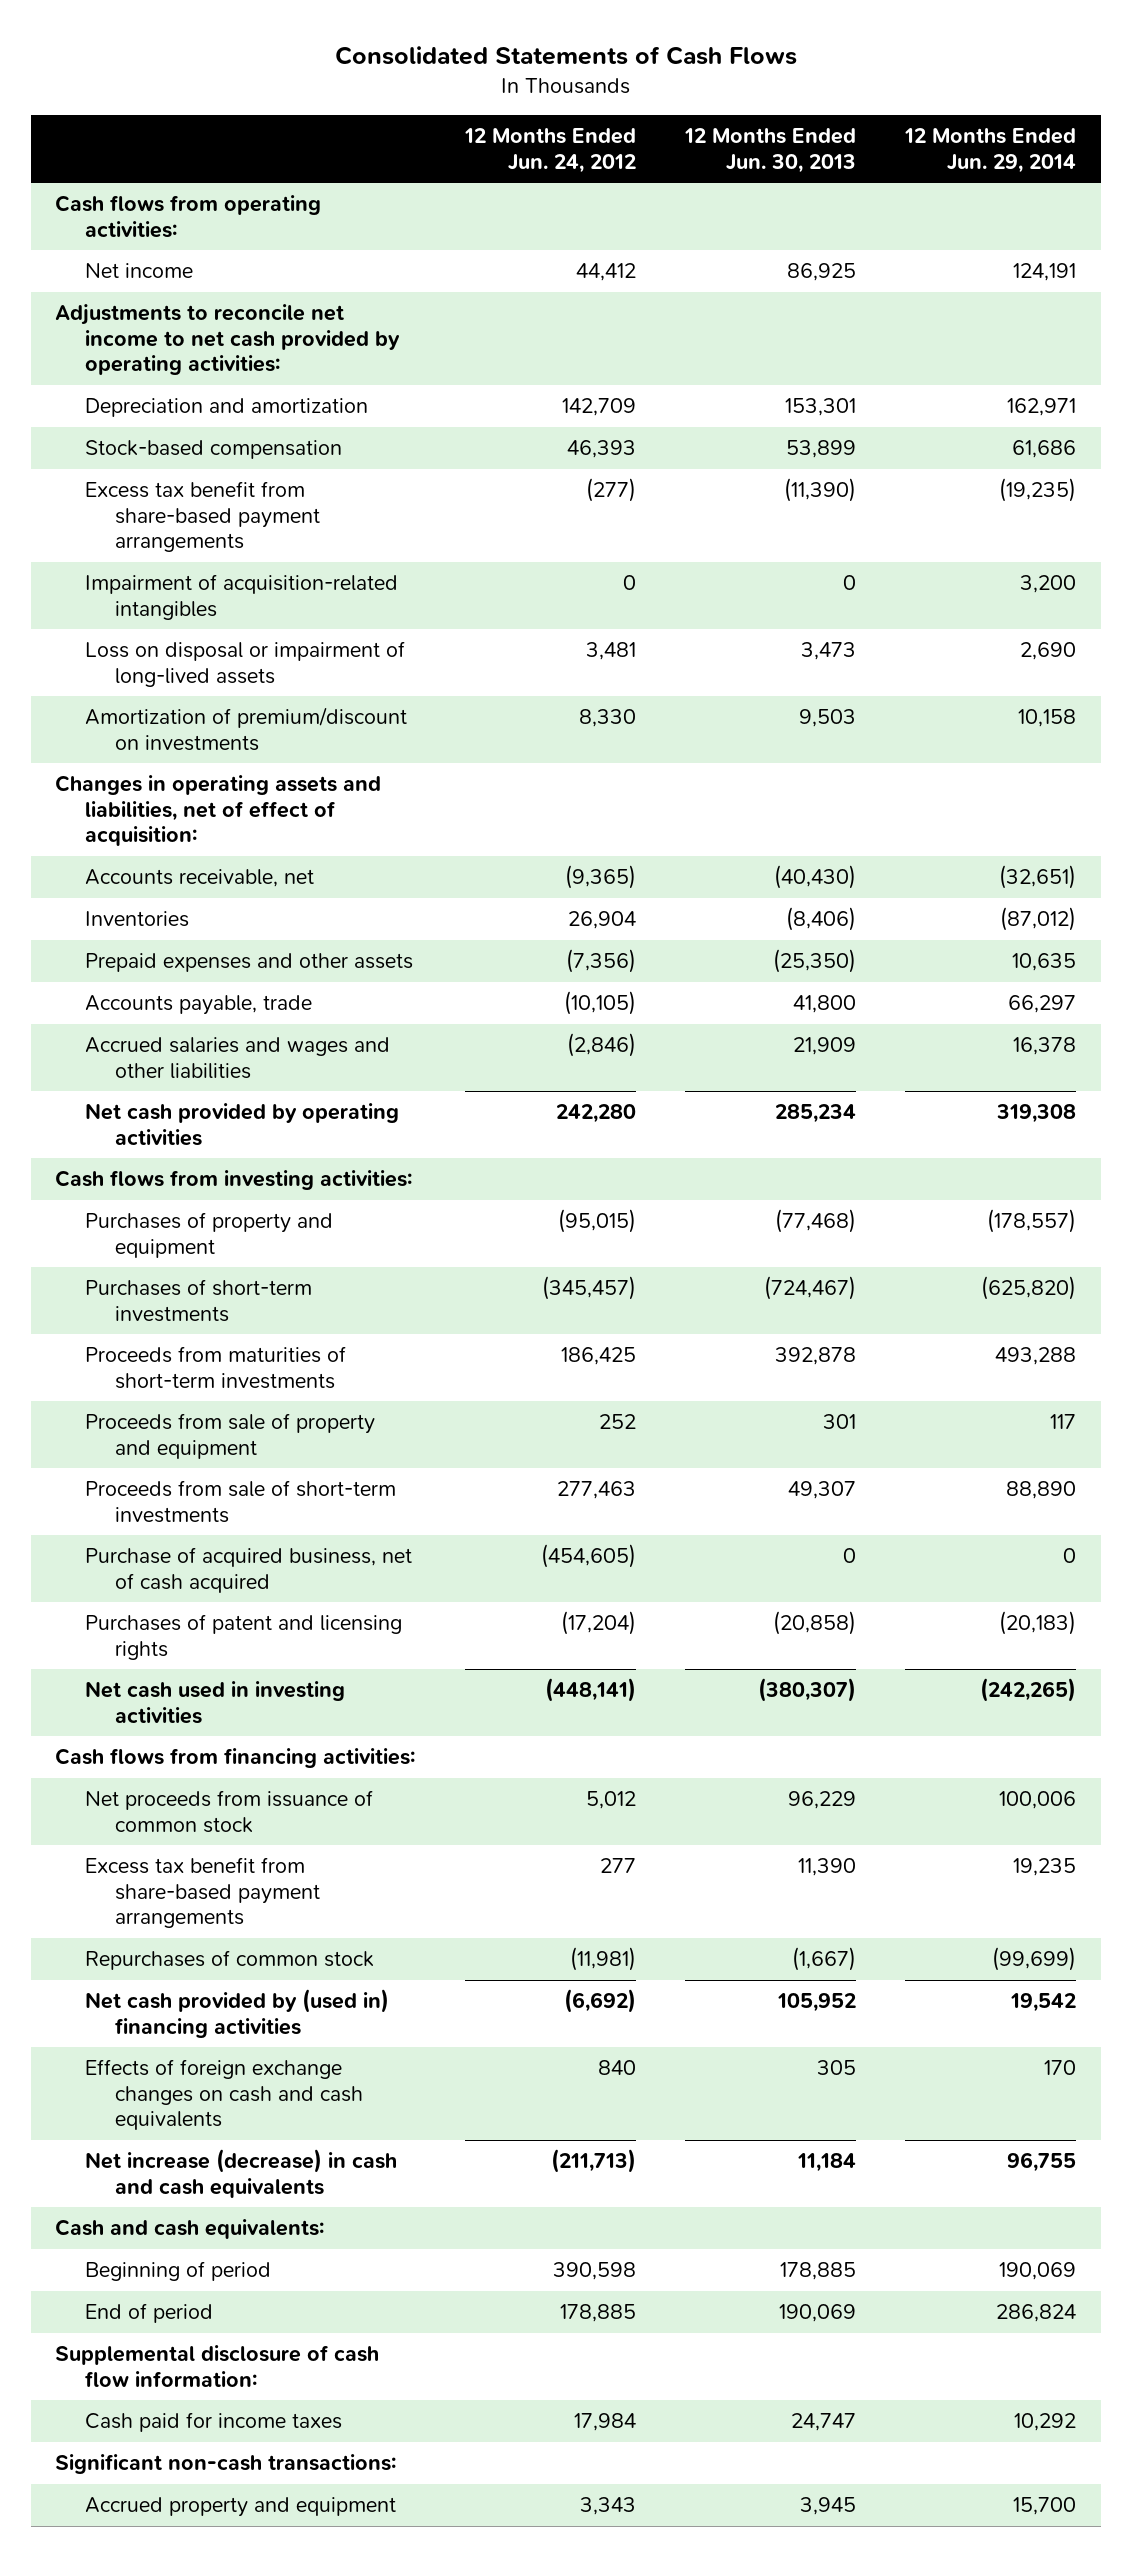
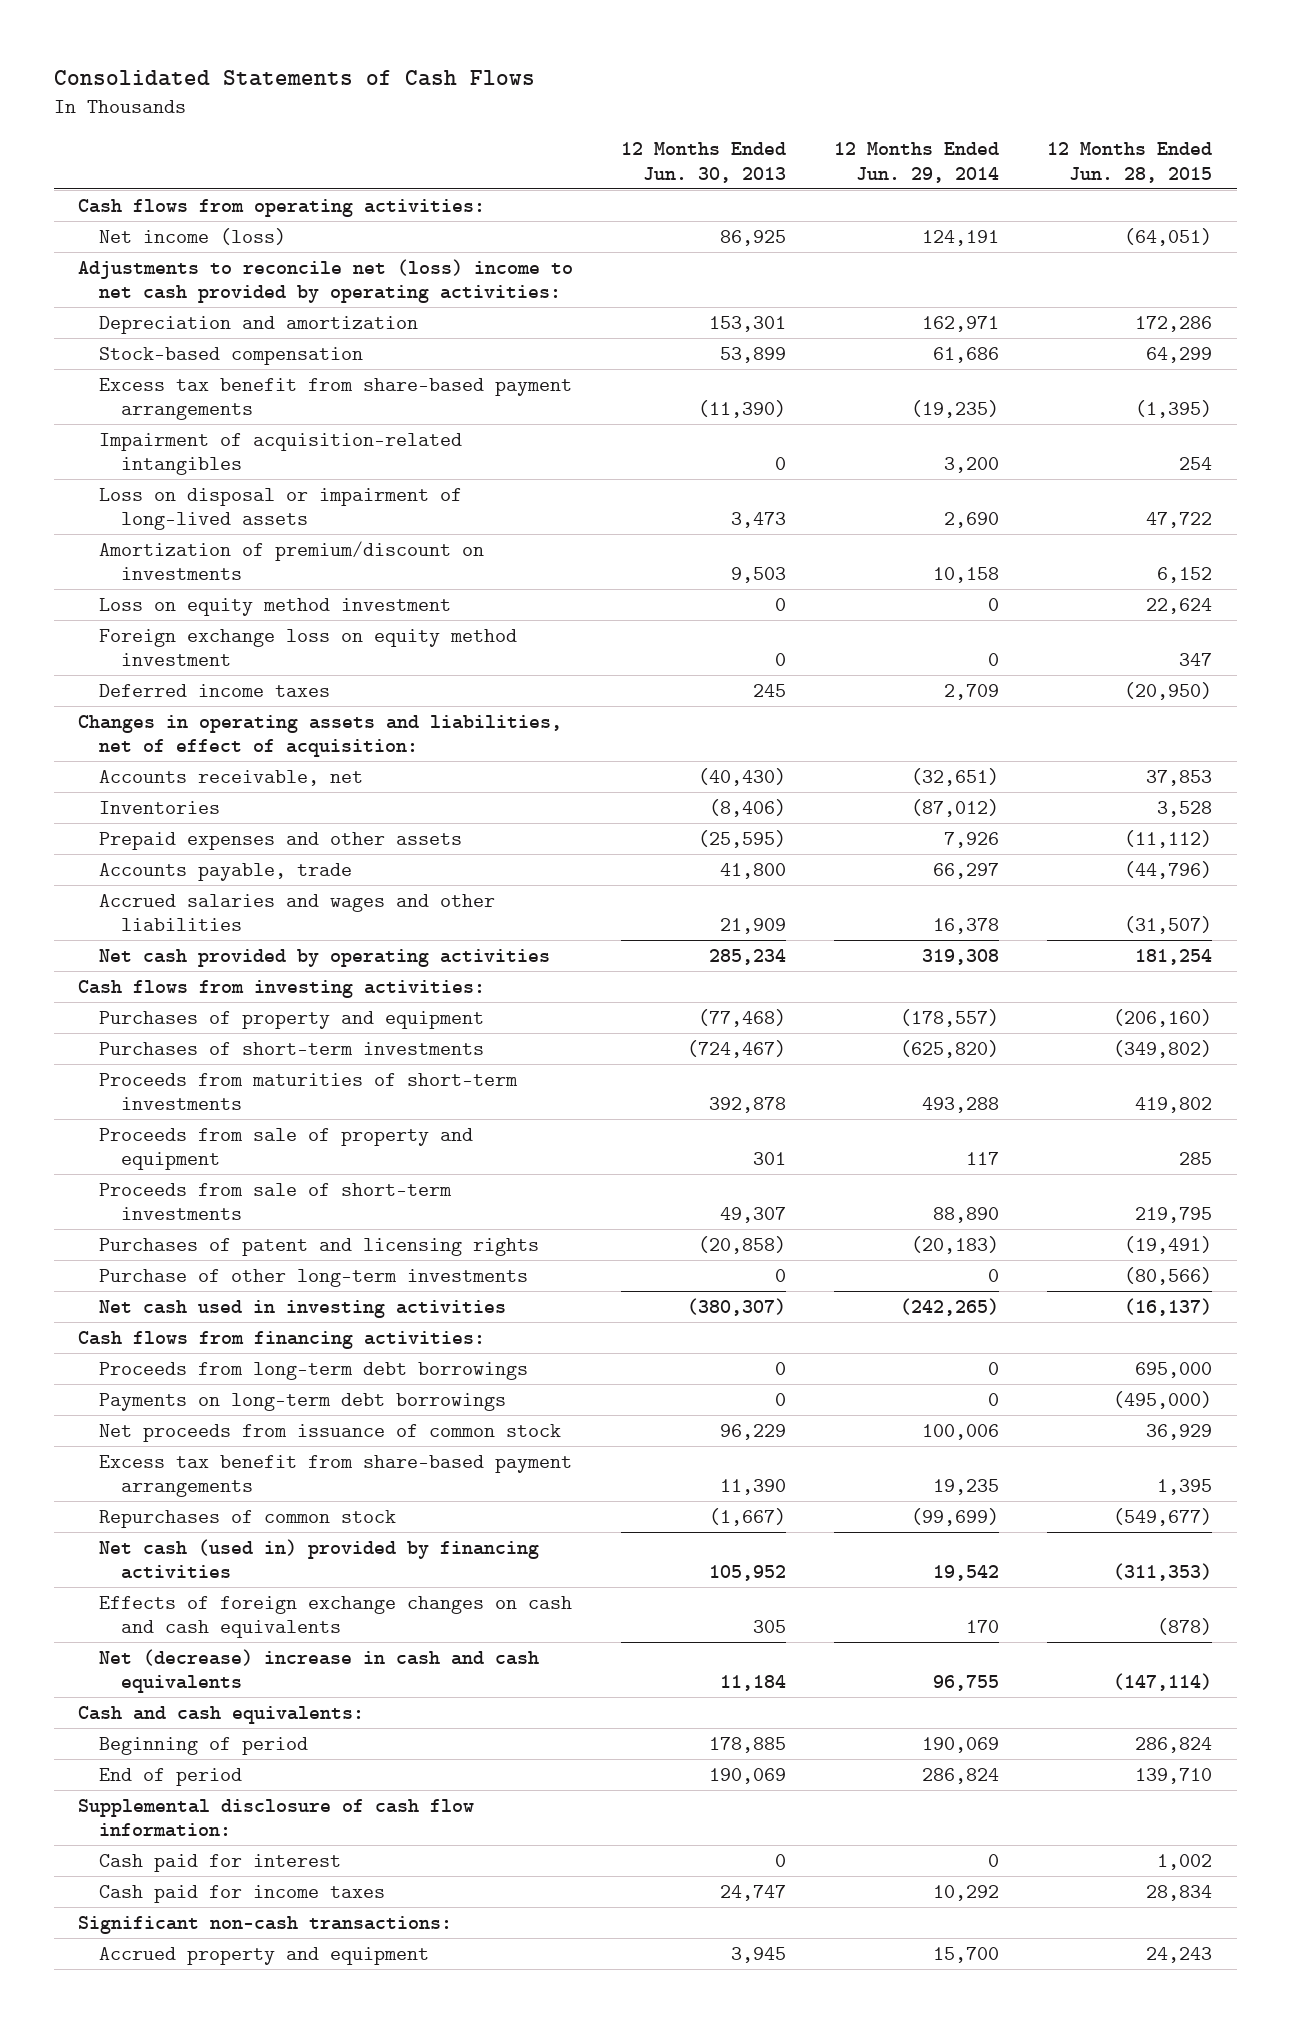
- | 12 Months Ended Jun. 24, 2012 | 12 Months Ended Jun. 30, 2013 | 12 Months Ended Jun. 29, 2014
+ | 12 Months Ended Jun. 30, 2013 | 12 Months Ended Jun. 29, 2014 | 12 Months Ended Jun. 28, 2015
- Net income | 44,412 | 86,925 | 124,191
- Adjustments to reconcile net income to net cash provided by operating activities:
+ Net income (loss) | 86,925 | 124,191 | (64,051)
+ Adjustments to reconcile net (loss) income to net cash provided by operating activities:
+ Loss on equity method investment | 0 | 0 | 22,624
+ Foreign exchange loss on equity method investment | 0 | 0 | 347
+ Deferred income taxes | 245 | 2,709 | (20,950)
- Prepaid expenses and other assets | (7,356) | (25,350) | 10,635
+ Prepaid expenses and other assets | (25,595) | 7,926 | (11,112)
- Purchase of acquired business, net of cash acquired | (454,605) | 0 | 0
+ Purchase of other long-term investments | 0 | 0 | (80,566)
+ Proceeds from long-term debt borrowings | 0 | 0 | 695,000
+ Payments on long-term debt borrowings | 0 | 0 | (495,000)
- Net cash provided by (used in) financing activities | (6,692) | 105,952 | 19,542
+ Net cash (used in) provided by financing activities | 105,952 | 19,542 | (311,353)
- Net increase (decrease) in cash and cash equivalents | (211,713) | 11,184 | 96,755
+ Net (decrease) increase in cash and cash equivalents | 11,184 | 96,755 | (147,114)
+ Cash paid for interest | 0 | 0 | 1,002

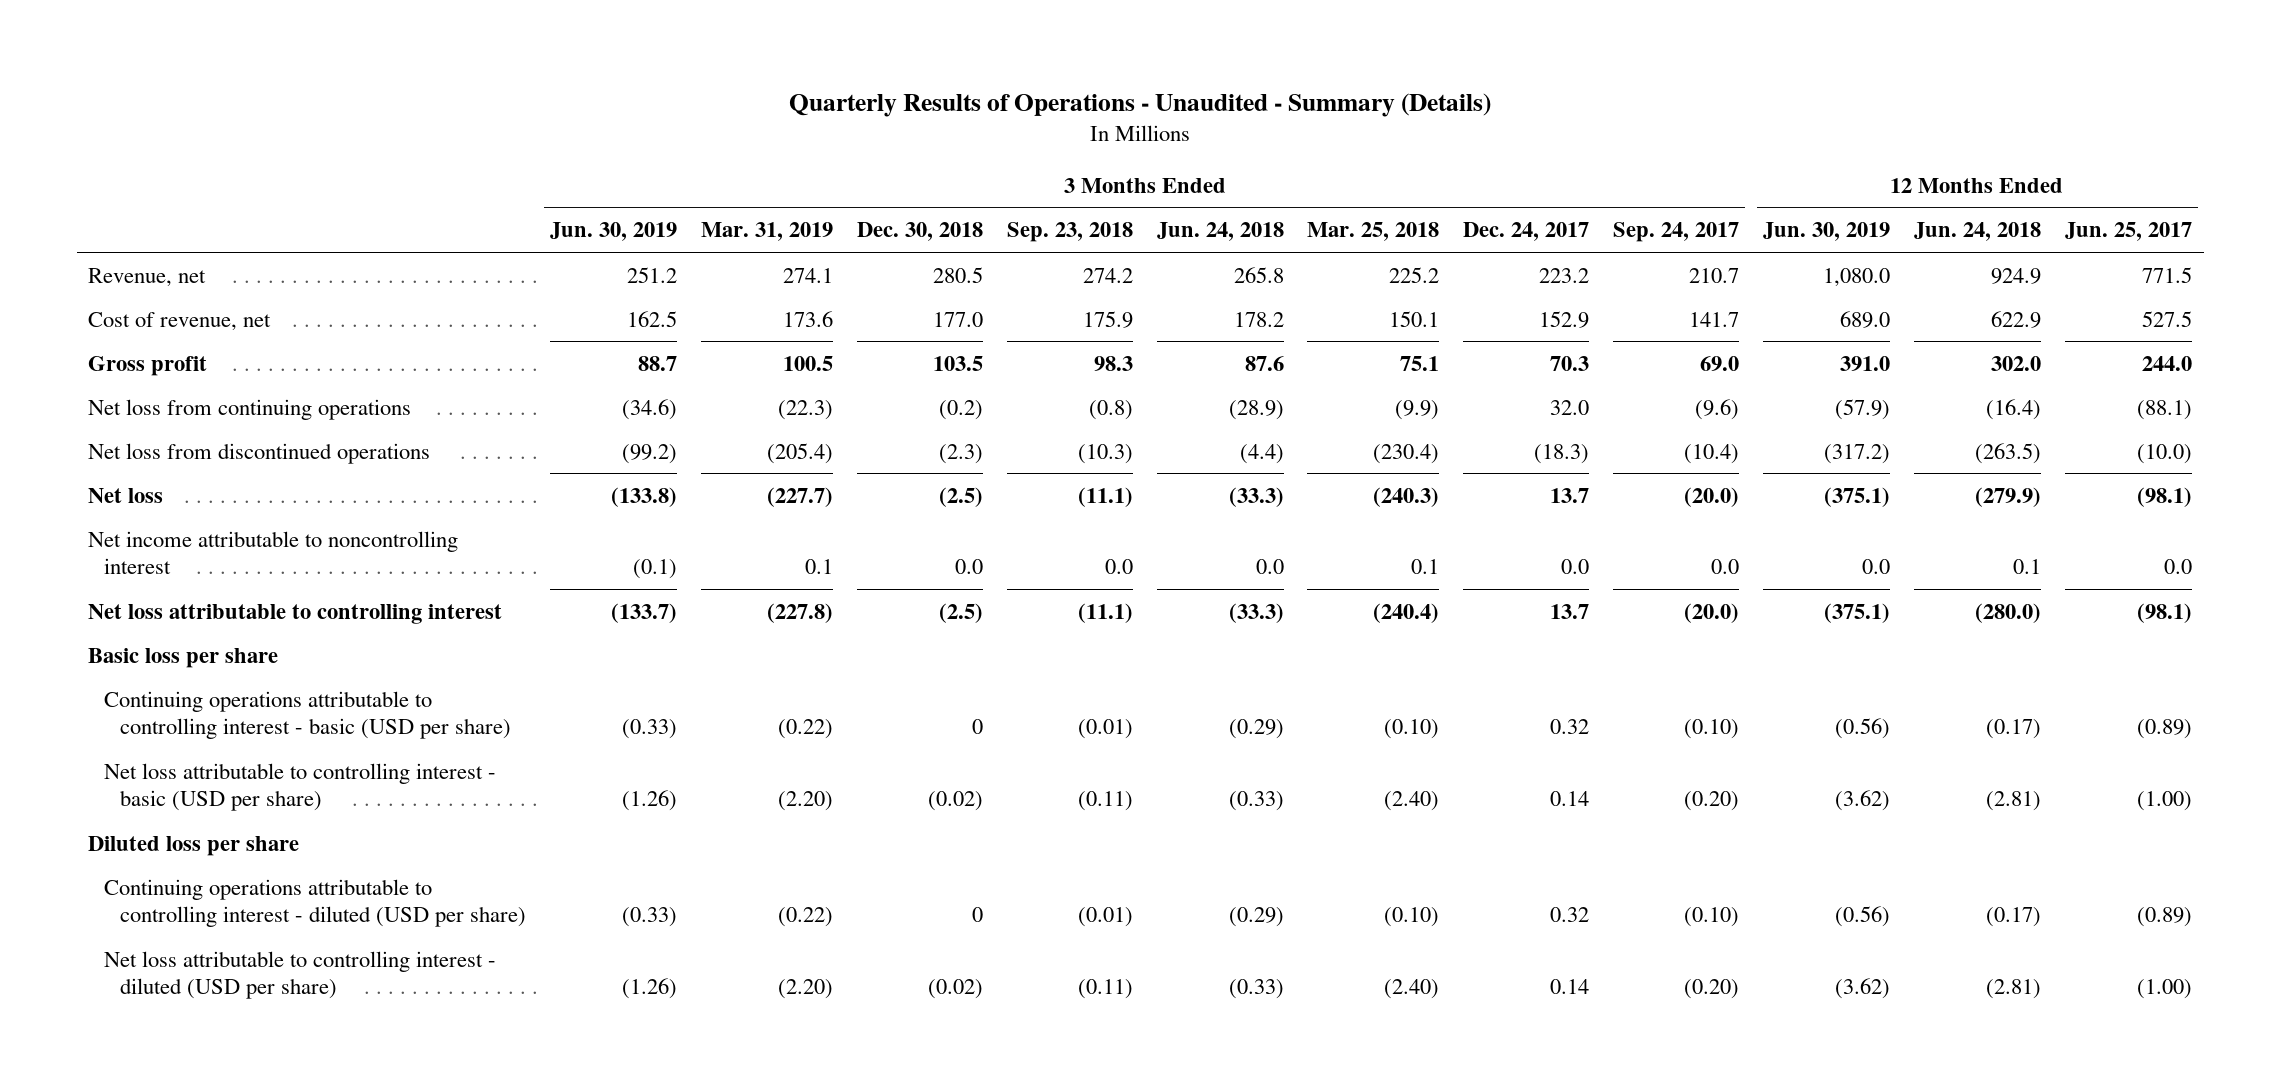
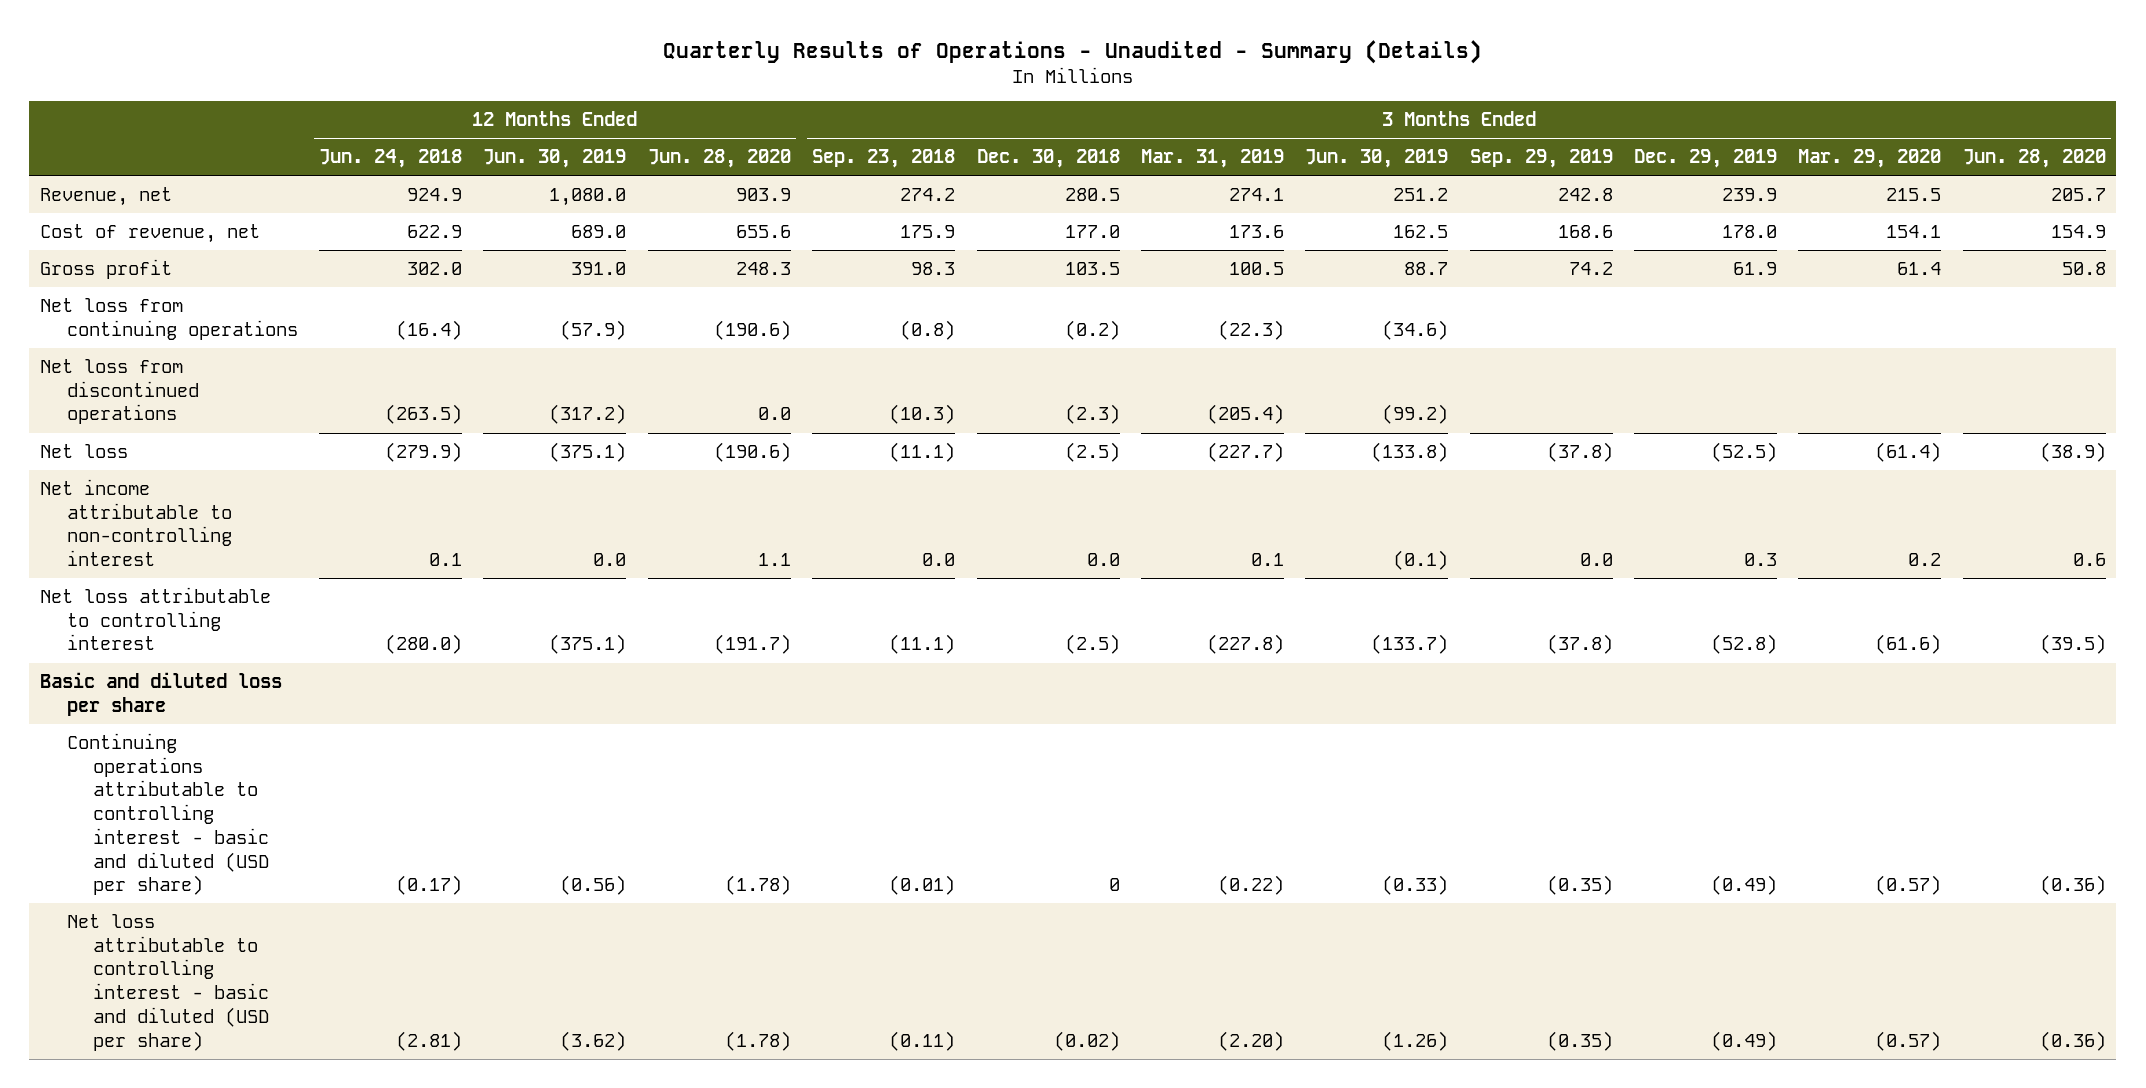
- | 3 Months Ended Jun. 30, 2019 | 3 Months Ended Mar. 31, 2019 | 3 Months Ended Dec. 30, 2018 | 3 Months Ended Sep. 23, 2018 | 3 Months Ended Jun. 24, 2018 | 3 Months Ended Mar. 25, 2018 | 3 Months Ended Dec. 24, 2017 | 3 Months Ended Sep. 24, 2017 | 12 Months Ended Jun. 30, 2019 | 12 Months Ended Jun. 24, 2018 | 12 Months Ended Jun. 25, 2017
+ | 12 Months Ended Jun. 24, 2018 | 12 Months Ended Jun. 30, 2019 | 12 Months Ended Jun. 28, 2020 | 3 Months Ended Sep. 23, 2018 | 3 Months Ended Dec. 30, 2018 | 3 Months Ended Mar. 31, 2019 | 3 Months Ended Jun. 30, 2019 | 3 Months Ended Sep. 29, 2019 | 3 Months Ended Dec. 29, 2019 | 3 Months Ended Mar. 29, 2020 | 3 Months Ended Jun. 28, 2020
- Net income attributable to noncontrolling interest | (0.1) | 0.1 | 0.0 | 0.0 | 0.0 | 0.1 | 0.0 | 0.0 | 0.0 | 0.1 | 0.0
+ Net income attributable to non-controlling interest | 0.1 | 0.0 | 1.1 | 0.0 | 0.0 | 0.1 | (0.1) | 0.0 | 0.3 | 0.2 | 0.6
- Basic loss per share
- Continuing operations attributable to controlling interest - basic (USD per share) | (0.33) | (0.22) | 0 | (0.01) | (0.29) | (0.10) | 0.32 | (0.10) | (0.56) | (0.17) | (0.89)
- Net loss attributable to controlling interest - basic (USD per share) | (1.26) | (2.20) | (0.02) | (0.11) | (0.33) | (2.40) | 0.14 | (0.20) | (3.62) | (2.81) | (1.00)
- Diluted loss per share
- Continuing operations attributable to controlling interest - diluted (USD per share) | (0.33) | (0.22) | 0 | (0.01) | (0.29) | (0.10) | 0.32 | (0.10) | (0.56) | (0.17) | (0.89)
- Net loss attributable to controlling interest - diluted (USD per share) | (1.26) | (2.20) | (0.02) | (0.11) | (0.33) | (2.40) | 0.14 | (0.20) | (3.62) | (2.81) | (1.00)
+ Basic and diluted loss per share
+ Continuing operations attributable to controlling interest - basic and diluted (USD per share) | (0.17) | (0.56) | (1.78) | (0.01) | 0 | (0.22) | (0.33) | (0.35) | (0.49) | (0.57) | (0.36)
+ Net loss attributable to controlling interest - basic and diluted (USD per share) | (2.81) | (3.62) | (1.78) | (0.11) | (0.02) | (2.20) | (1.26) | (0.35) | (0.49) | (0.57) | (0.36)

